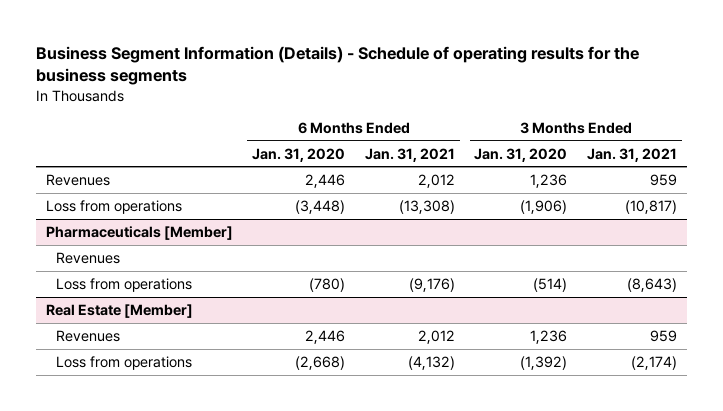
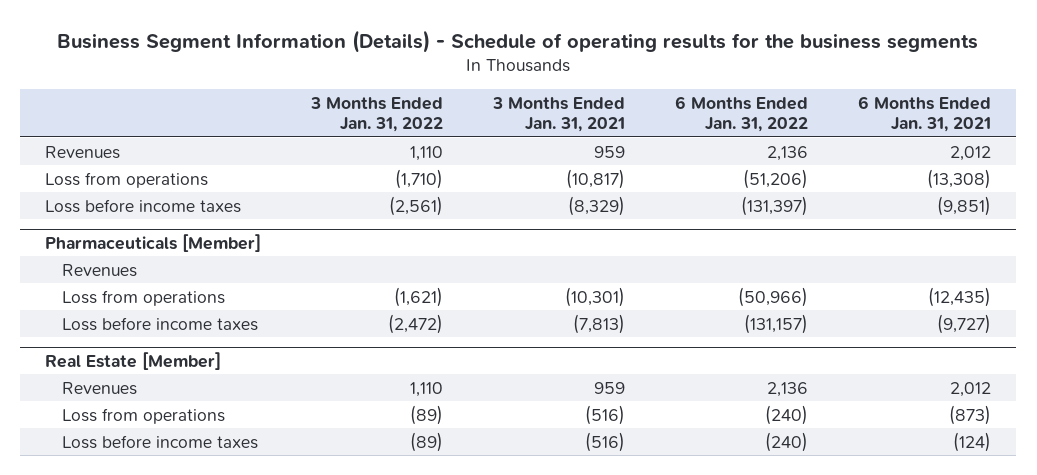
- | 6 Months Ended Jan. 31, 2020 | 6 Months Ended Jan. 31, 2021 | 3 Months Ended Jan. 31, 2020 | 3 Months Ended Jan. 31, 2021
+ | 3 Months Ended Jan. 31, 2022 | 3 Months Ended Jan. 31, 2021 | 6 Months Ended Jan. 31, 2022 | 6 Months Ended Jan. 31, 2021
+ Loss before income taxes | (2,561) | (8,329) | (131,397) | (9,851)
@ Pharmaceuticals [Member]
- Loss from operations | (780) | (9,176) | (514) | (8,643)
+ Loss from operations | (1,621) | (10,301) | (50,966) | (12,435)
+ Loss before income taxes | (2,472) | (7,813) | (131,157) | (9,727)
@ Real Estate [Member]
- Loss from operations | (2,668) | (4,132) | (1,392) | (2,174)
+ Loss from operations | (89) | (516) | (240) | (873)
+ Loss before income taxes | (89) | (516) | (240) | (124)

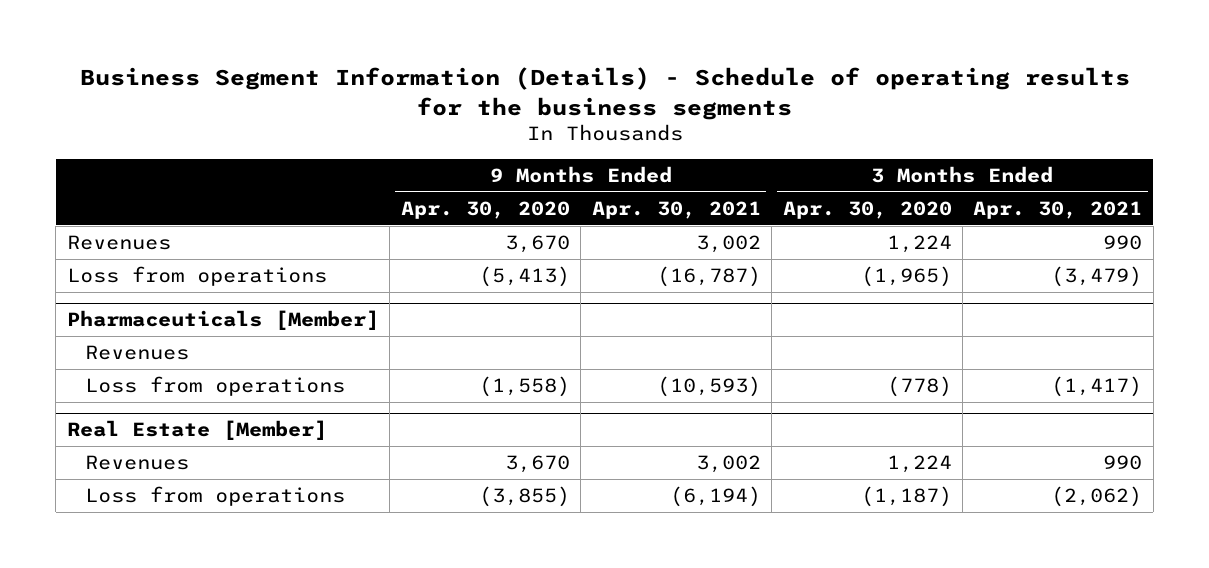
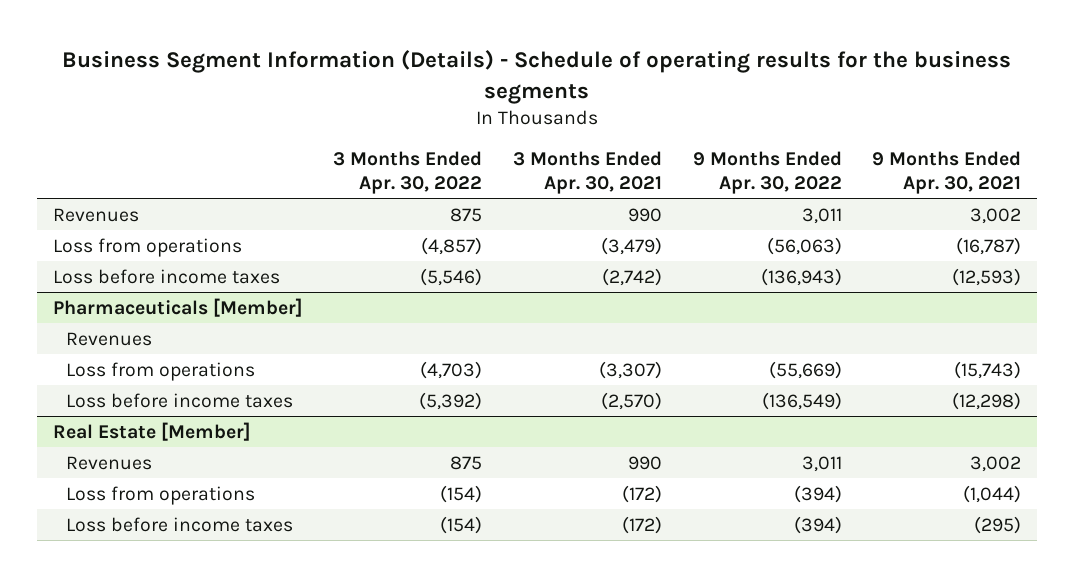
- | 9 Months Ended Apr. 30, 2020 | 9 Months Ended Apr. 30, 2021 | 3 Months Ended Apr. 30, 2020 | 3 Months Ended Apr. 30, 2021
+ | 3 Months Ended Apr. 30, 2022 | 3 Months Ended Apr. 30, 2021 | 9 Months Ended Apr. 30, 2022 | 9 Months Ended Apr. 30, 2021
+ Loss before income taxes | (5,546) | (2,742) | (136,943) | (12,593)
@ Pharmaceuticals [Member]
- Loss from operations | (1,558) | (10,593) | (778) | (1,417)
+ Loss from operations | (4,703) | (3,307) | (55,669) | (15,743)
+ Loss before income taxes | (5,392) | (2,570) | (136,549) | (12,298)
@ Real Estate [Member]
- Loss from operations | (3,855) | (6,194) | (1,187) | (2,062)
+ Loss from operations | (154) | (172) | (394) | (1,044)
+ Loss before income taxes | (154) | (172) | (394) | (295)

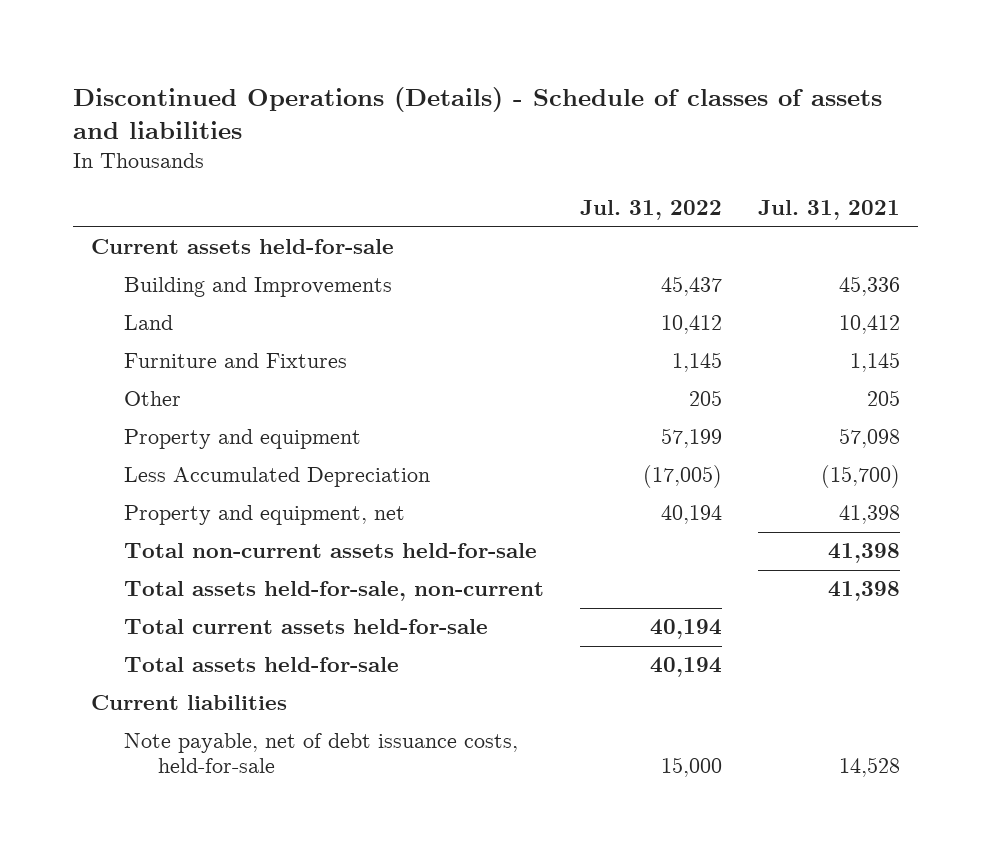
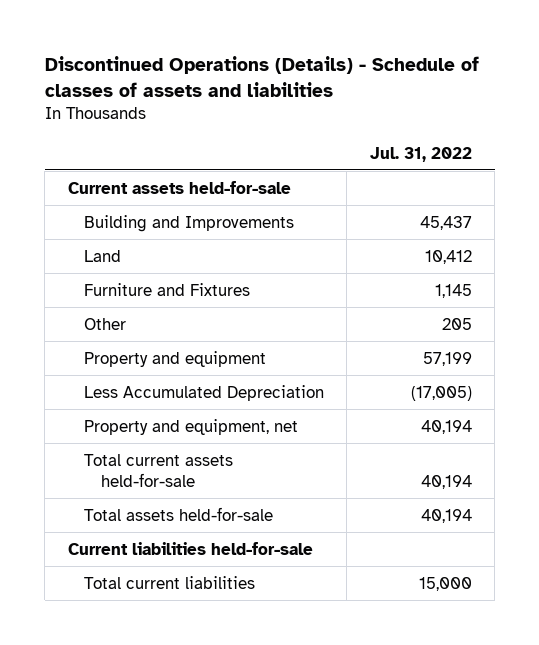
- | Jul. 31, 2022 | Jul. 31, 2021
+ | Jul. 31, 2022
- Total non-current assets held-for-sale | | 41,398
- Total assets held-for-sale, non-current | | 41,398
- Current liabilities
- Note payable, net of debt issuance costs, held-for-sale | 15,000 | 14,528
+ Current liabilities held-for-sale
+ Total current liabilities | 15,000

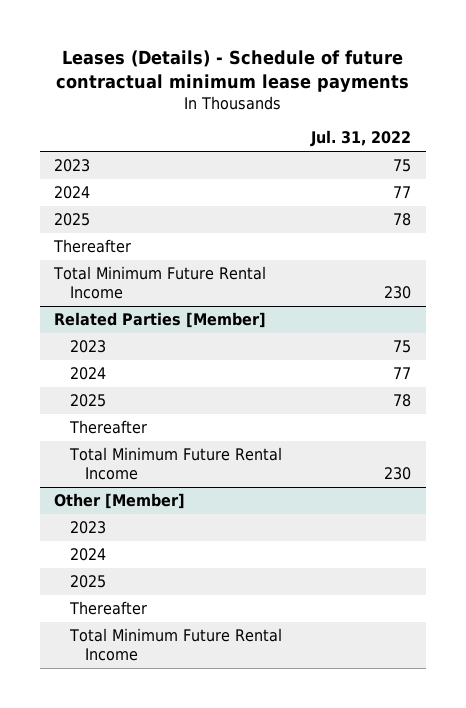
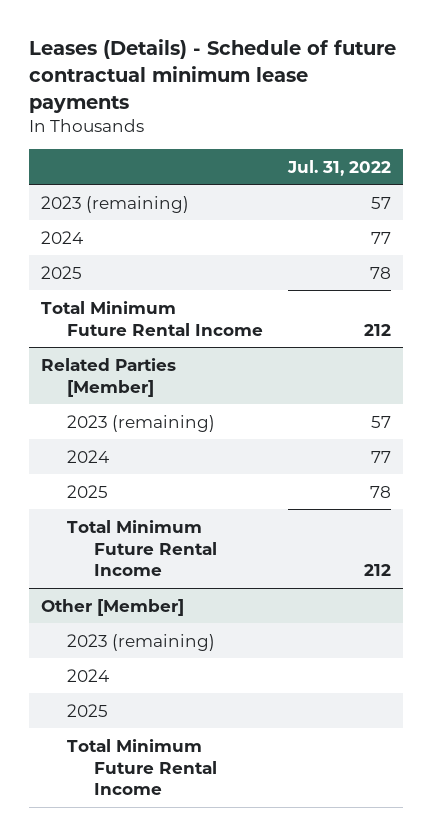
- 2023 | 75
+ 2023 (remaining) | 57
- Thereafter
- Total Minimum Future Rental Income | 230
+ Total Minimum Future Rental Income | 212
@ Related Parties [Member]
- 2023 | 75
+ 2023 (remaining) | 57
- Thereafter
- Total Minimum Future Rental Income | 230
+ Total Minimum Future Rental Income | 212
@ Other [Member]
- 2023
+ 2023 (remaining)
- Thereafter

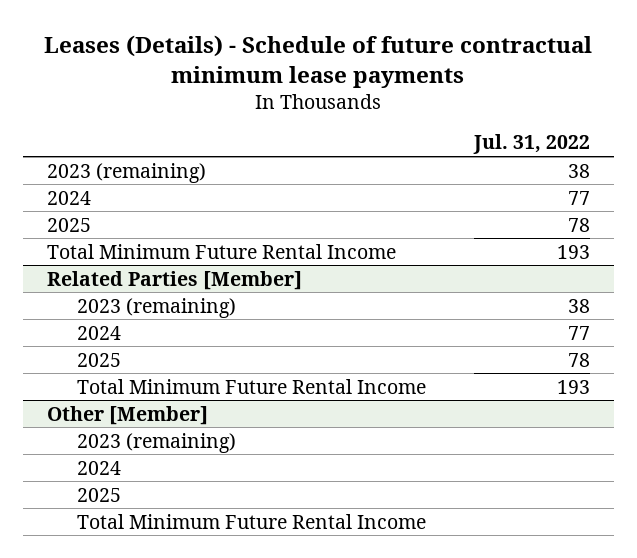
- 2023 (remaining) | 57
+ 2023 (remaining) | 38
- Total Minimum Future Rental Income | 212
+ Total Minimum Future Rental Income | 193
@ Related Parties [Member]
- 2023 (remaining) | 57
+ 2023 (remaining) | 38
- Total Minimum Future Rental Income | 212
+ Total Minimum Future Rental Income | 193

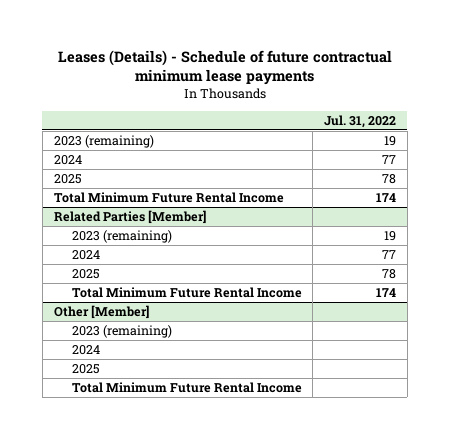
- 2023 (remaining) | 38
+ 2023 (remaining) | 19
- Total Minimum Future Rental Income | 193
+ Total Minimum Future Rental Income | 174
@ Related Parties [Member]
- 2023 (remaining) | 38
+ 2023 (remaining) | 19
- Total Minimum Future Rental Income | 193
+ Total Minimum Future Rental Income | 174

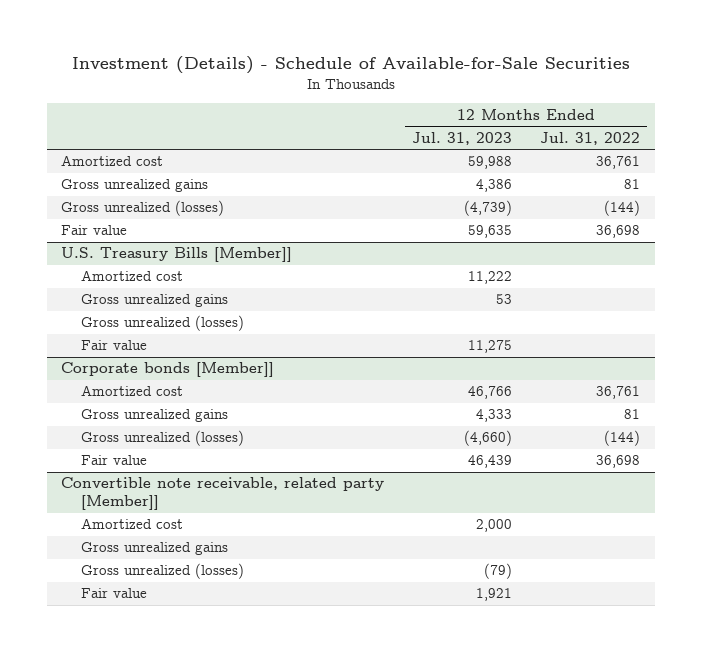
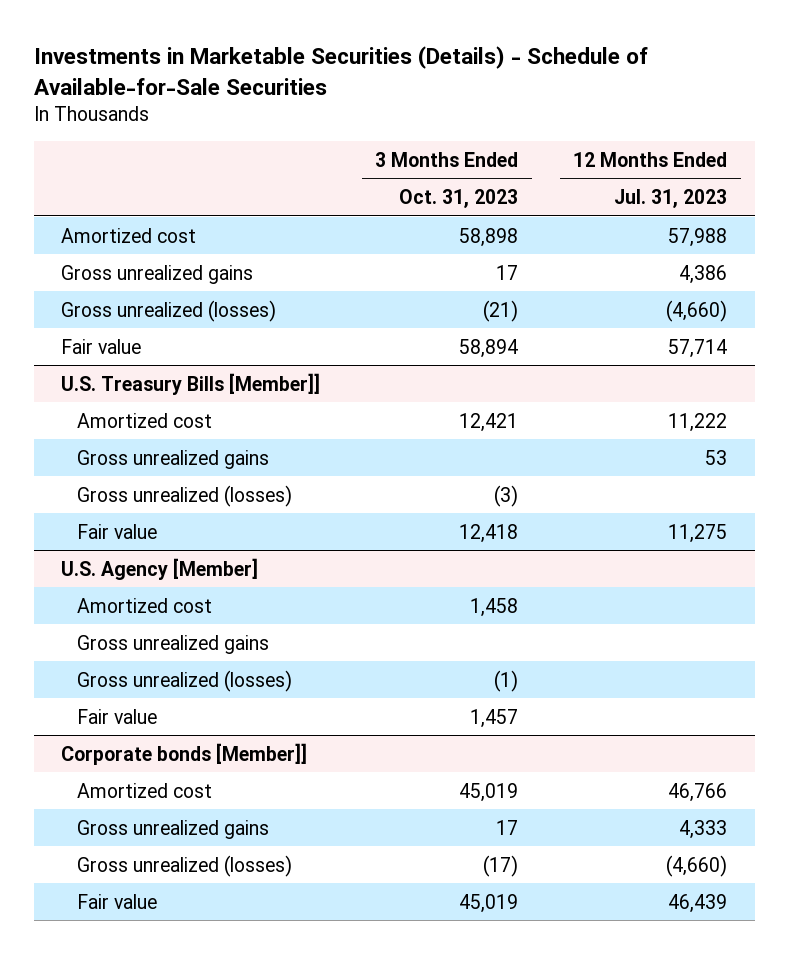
- Investment (Details) - Schedule of Available-for-Sale Securities
+ Investments in Marketable Securities (Details) - Schedule of Available-for-Sale Securities
- | 12 Months Ended Jul. 31, 2023 | 12 Months Ended Jul. 31, 2022
+ | 3 Months Ended Oct. 31, 2023 | 12 Months Ended Jul. 31, 2023
- Amortized cost | 59,988 | 36,761
+ Amortized cost | 58,898 | 57,988
- Gross unrealized (losses) | (4,739) | (144)
- Fair value | 59,635 | 36,698
+ Gross unrealized (losses) | (21) | (4,660)
+ Fair value | 58,894 | 57,714
+ U.S. Agency [Member]
+ Amortized cost | 1,458 |
+ Gross unrealized gains
+ Gross unrealized (losses) | (1) |
+ Fair value | 1,457 |
- Convertible note receivable, related party [Member]]
- Amortized cost | 2,000 |
- Gross unrealized gains
- Gross unrealized (losses) | (79) |
- Fair value | 1,921 |

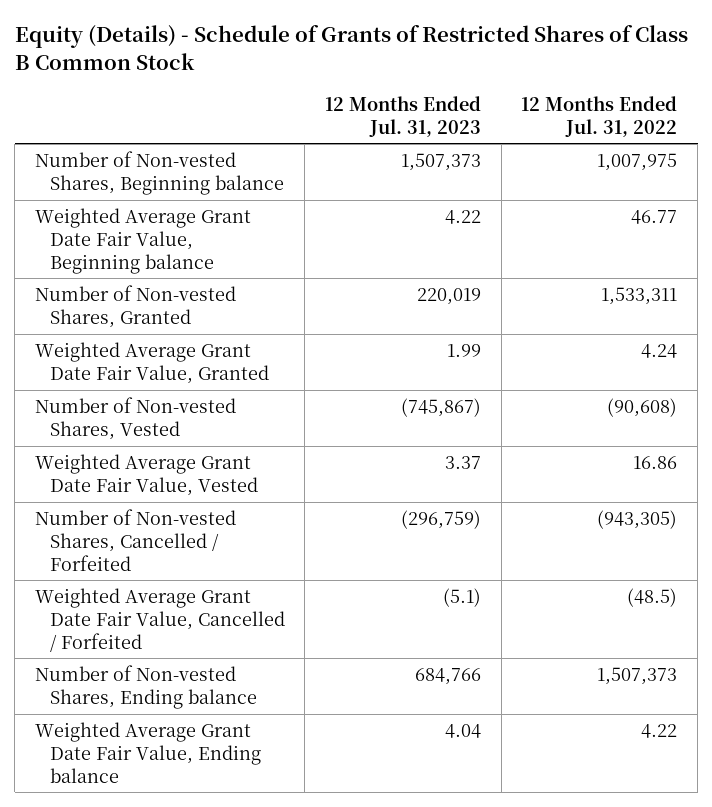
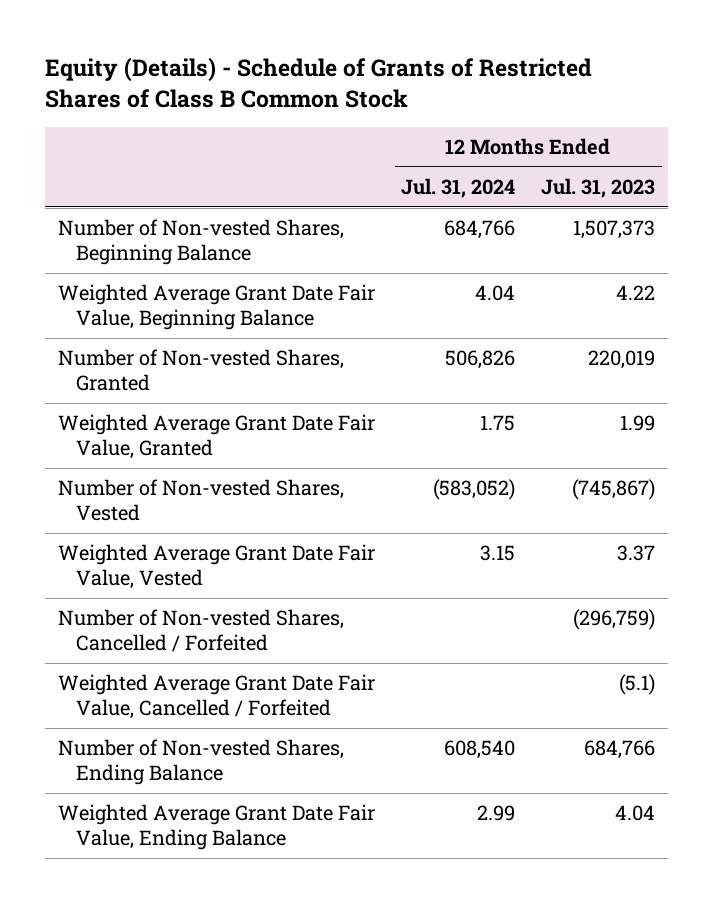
- | 12 Months Ended Jul. 31, 2023 | 12 Months Ended Jul. 31, 2022
+ | 12 Months Ended Jul. 31, 2024 | 12 Months Ended Jul. 31, 2023
- Number of Non-vested Shares, Beginning balance | 1,507,373 | 1,007,975
- Weighted Average Grant Date Fair Value, Beginning balance | 4.22 | 46.77
+ Number of Non-vested Shares, Beginning Balance | 684,766 | 1,507,373
+ Weighted Average Grant Date Fair Value, Beginning Balance | 4.04 | 4.22
- Number of Non-vested Shares, Ending balance | 684,766 | 1,507,373
- Weighted Average Grant Date Fair Value, Ending balance | 4.04 | 4.22
+ Number of Non-vested Shares, Ending Balance | 608,540 | 684,766
+ Weighted Average Grant Date Fair Value, Ending Balance | 2.99 | 4.04

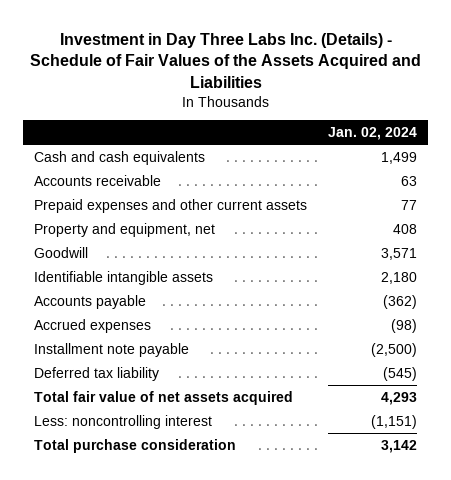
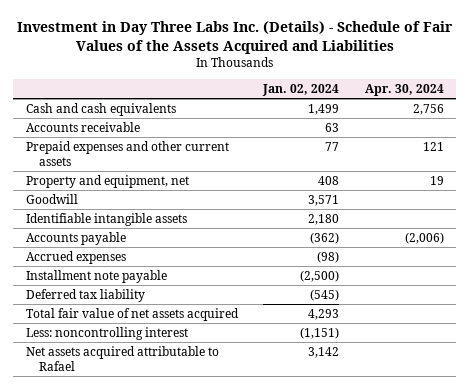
- | Jan. 02, 2024
+ | Jan. 02, 2024 | Apr. 30, 2024
- Total purchase consideration | 3,142
+ Net assets acquired attributable to Rafael | 3,142 |

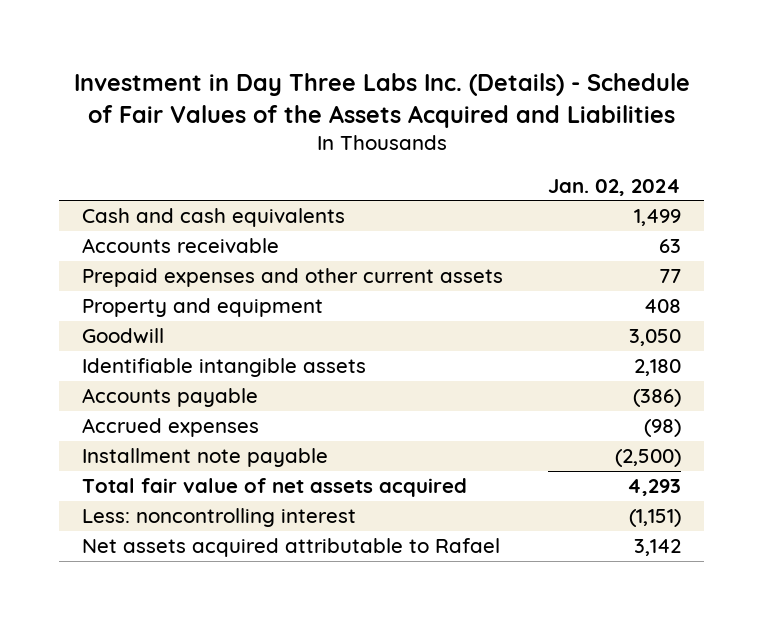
- | Jan. 02, 2024 | Apr. 30, 2024
+ | Jan. 02, 2024
- Property and equipment, net | 408 | 19
- Goodwill | 3,571 |
+ Property and equipment | 408
+ Goodwill | 3,050
- Accounts payable | (362) | (2,006)
+ Accounts payable | (386)
- Deferred tax liability | (545) |

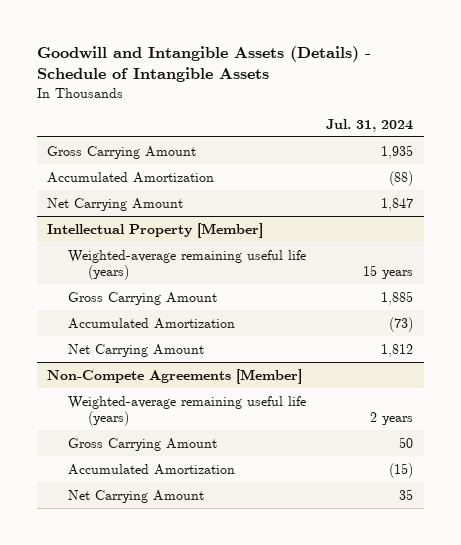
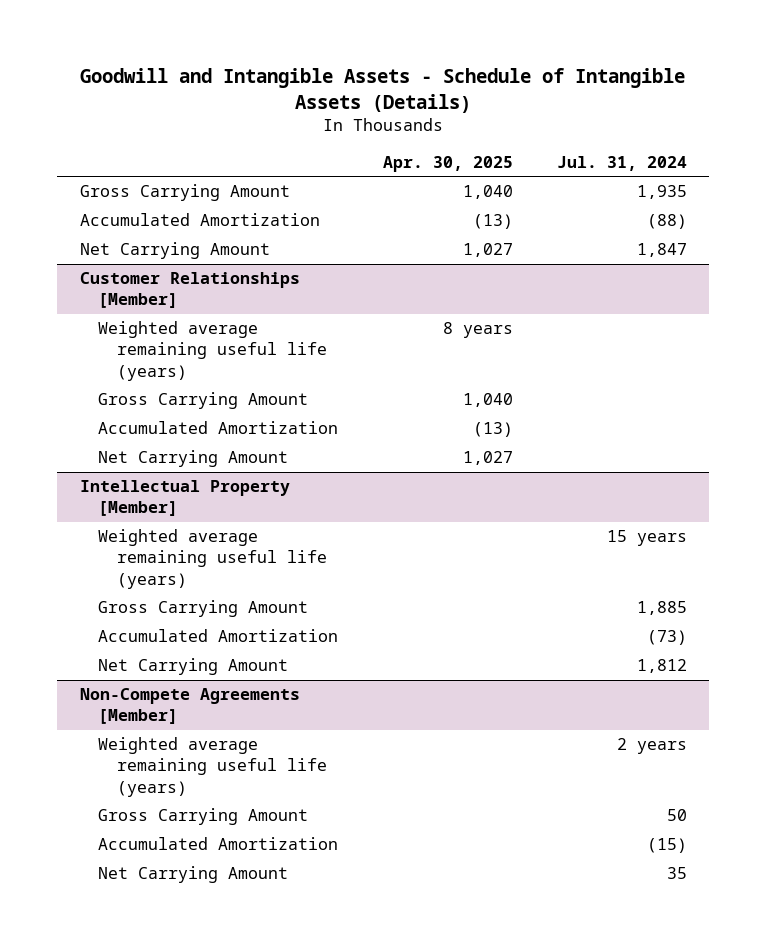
- Goodwill and Intangible Assets (Details) - Schedule of Intangible Assets
+ Goodwill and Intangible Assets - Schedule of Intangible Assets (Details)
- | Jul. 31, 2024
+ | Apr. 30, 2025 | Jul. 31, 2024
+ Customer Relationships [Member]
+ Weighted average remaining useful life (years) | 8 years |
+ Gross Carrying Amount | 1,040 |
+ Accumulated Amortization | (13) |
+ Net Carrying Amount | 1,027 |
@ Intellectual Property [Member]
- Weighted-average remaining useful life (years) | 15 years
+ Weighted average remaining useful life (years) | | 15 years
@ Non-Compete Agreements [Member]
- Weighted-average remaining useful life (years) | 2 years
+ Weighted average remaining useful life (years) | | 2 years

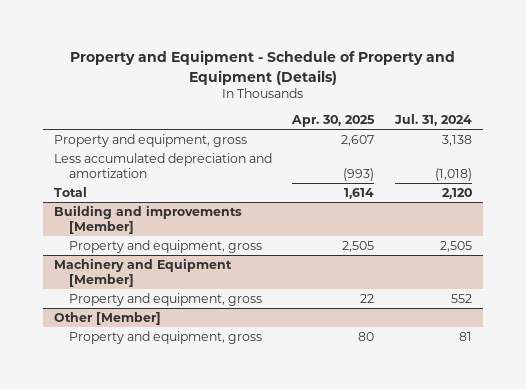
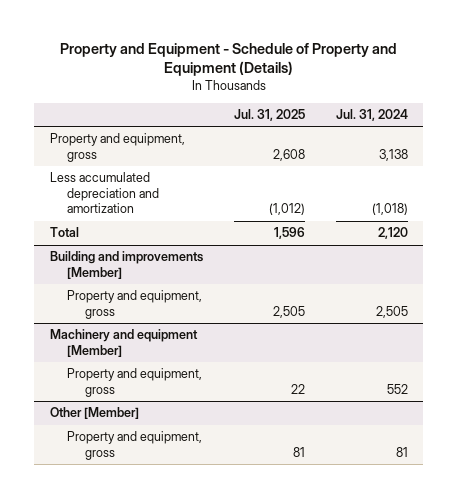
- | Apr. 30, 2025 | Jul. 31, 2024
+ | Jul. 31, 2025 | Jul. 31, 2024
- Machinery and Equipment [Member]
+ Machinery and equipment [Member]

